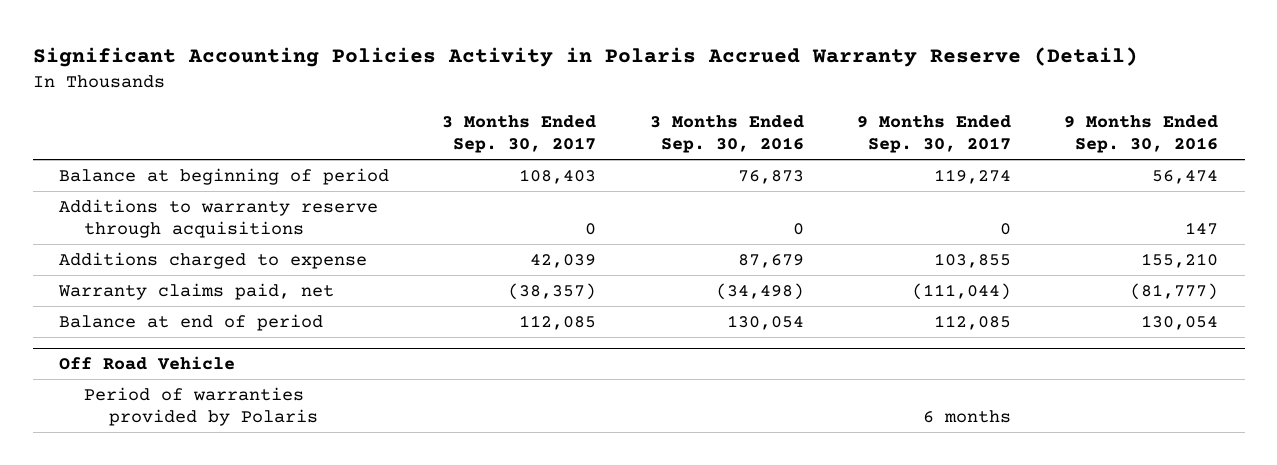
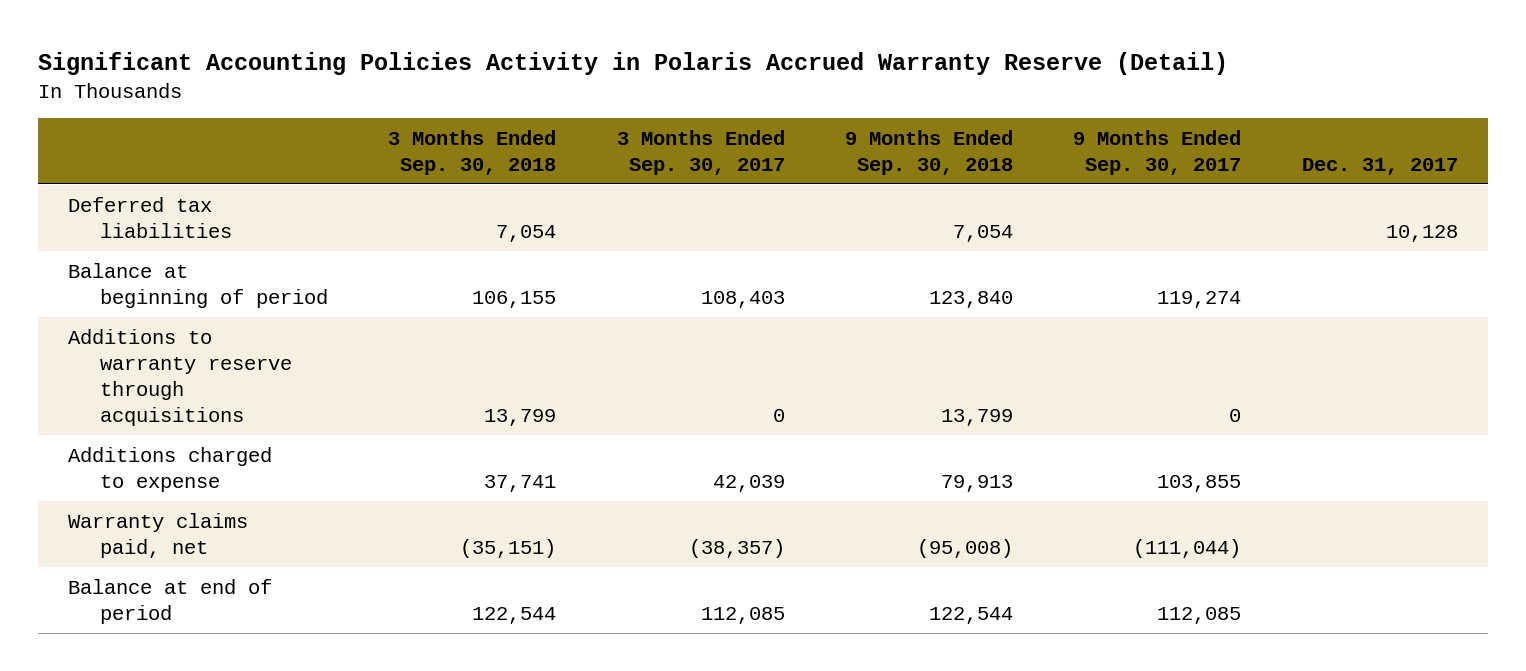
- | 3 Months Ended Sep. 30, 2017 | 3 Months Ended Sep. 30, 2016 | 9 Months Ended Sep. 30, 2017 | 9 Months Ended Sep. 30, 2016
+ | 3 Months Ended Sep. 30, 2018 | 3 Months Ended Sep. 30, 2017 | 9 Months Ended Sep. 30, 2018 | 9 Months Ended Sep. 30, 2017 | Dec. 31, 2017
+ Deferred tax liabilities | 7,054 | | 7,054 | | 10,128
- Off Road Vehicle
- Period of warranties provided by Polaris | | | 6 months |

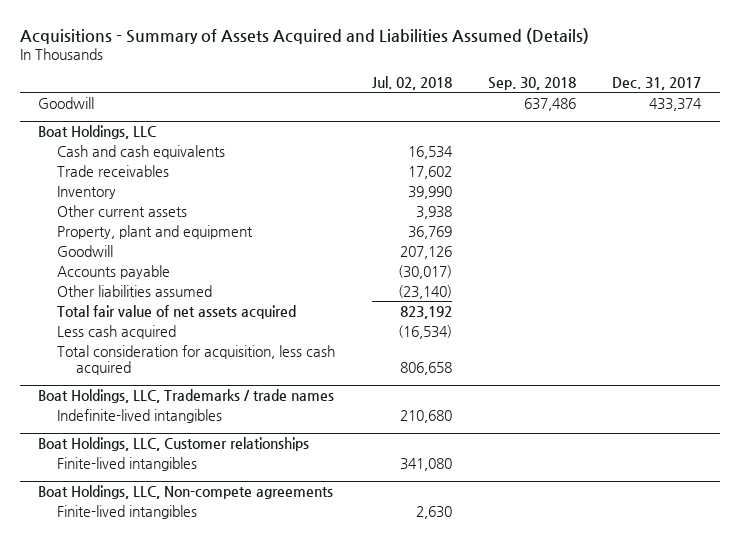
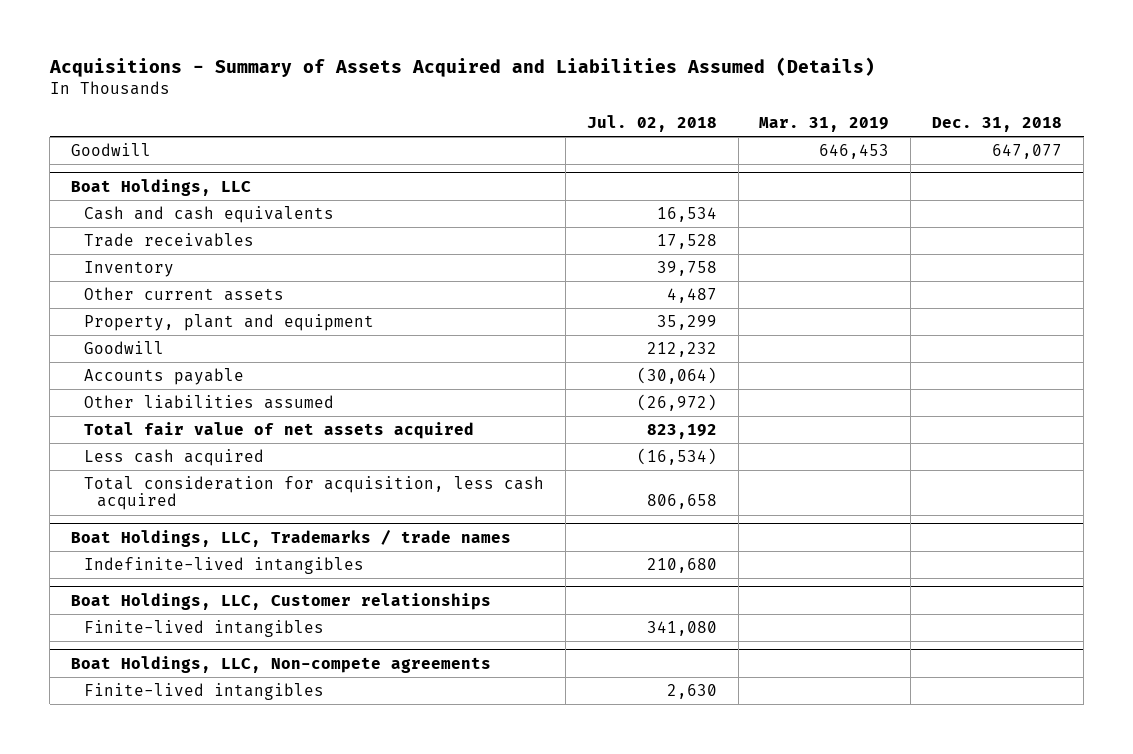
- | Jul. 02, 2018 | Sep. 30, 2018 | Dec. 31, 2017
+ | Jul. 02, 2018 | Mar. 31, 2019 | Dec. 31, 2018
@ Boat Holdings, LLC
- Trade receivables | 17,602 | |
- Inventory | 39,990 | |
- Other current assets | 3,938 | |
- Property, plant and equipment | 36,769 | |
- Goodwill | 207,126 | |
- Accounts payable | (30,017) | |
- Other liabilities assumed | (23,140) | |
+ Trade receivables | 17,528 | |
+ Inventory | 39,758 | |
+ Other current assets | 4,487 | |
+ Property, plant and equipment | 35,299 | |
+ Goodwill | 212,232 | |
+ Accounts payable | (30,064) | |
+ Other liabilities assumed | (26,972) | |

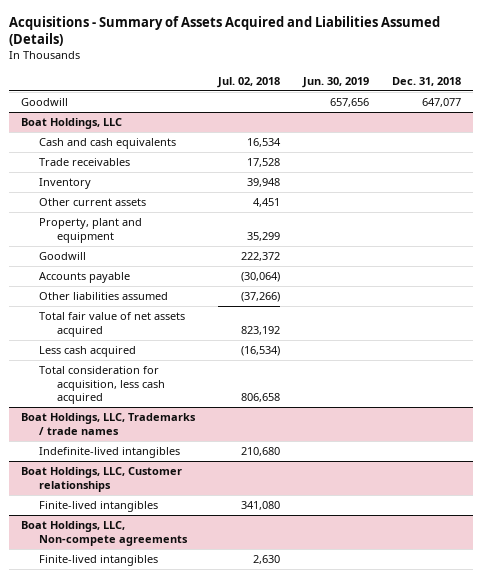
- | Jul. 02, 2018 | Mar. 31, 2019 | Dec. 31, 2018
+ | Jul. 02, 2018 | Jun. 30, 2019 | Dec. 31, 2018
@ Boat Holdings, LLC
- Inventory | 39,758 | |
- Other current assets | 4,487 | |
+ Inventory | 39,948 | |
+ Other current assets | 4,451 | |
- Goodwill | 212,232 | |
+ Goodwill | 222,372 | |
- Other liabilities assumed | (26,972) | |
+ Other liabilities assumed | (37,266) | |

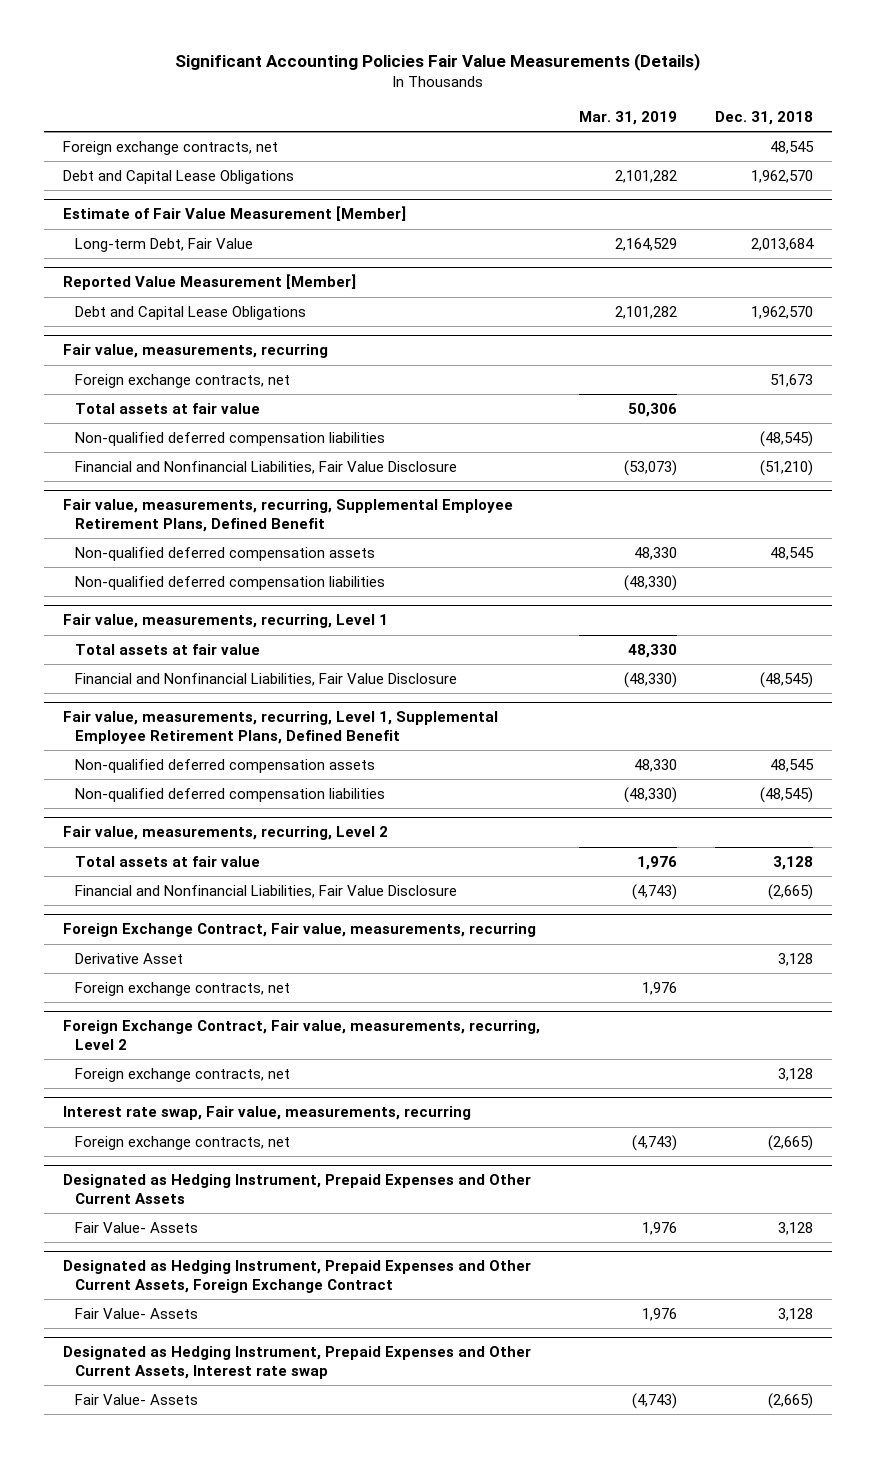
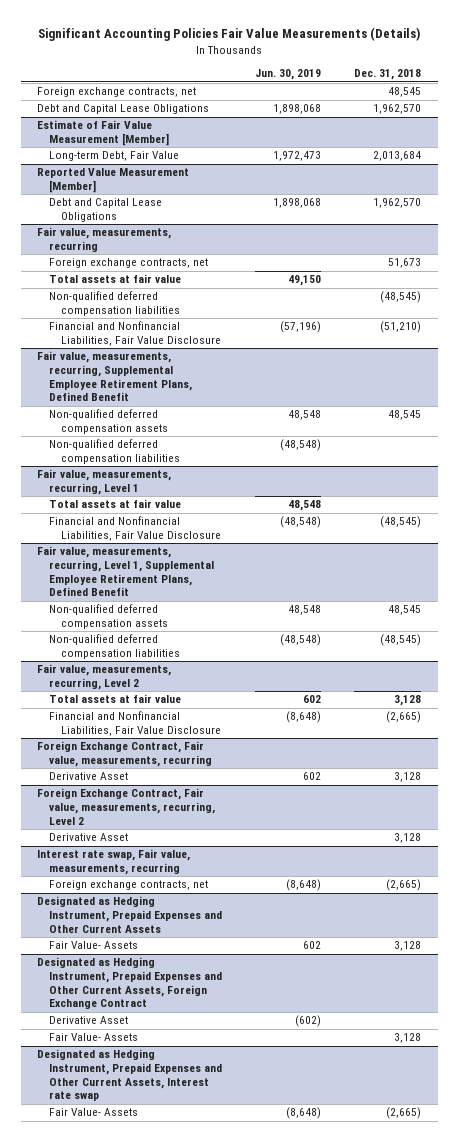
- | Mar. 31, 2019 | Dec. 31, 2018
+ | Jun. 30, 2019 | Dec. 31, 2018
@ Foreign Exchange Contract, Fair value, measurements, recurring
- Foreign exchange contracts, net | 1,976 |
@ Foreign Exchange Contract, Fair value, measurements, recurring, Level 2
- Foreign exchange contracts, net | | 3,128
+ Derivative Asset | | 3,128
@ Designated as Hedging Instrument, Prepaid Expenses and Other Current Assets, Foreign Exchange Contract
+ Derivative Asset | (602) |

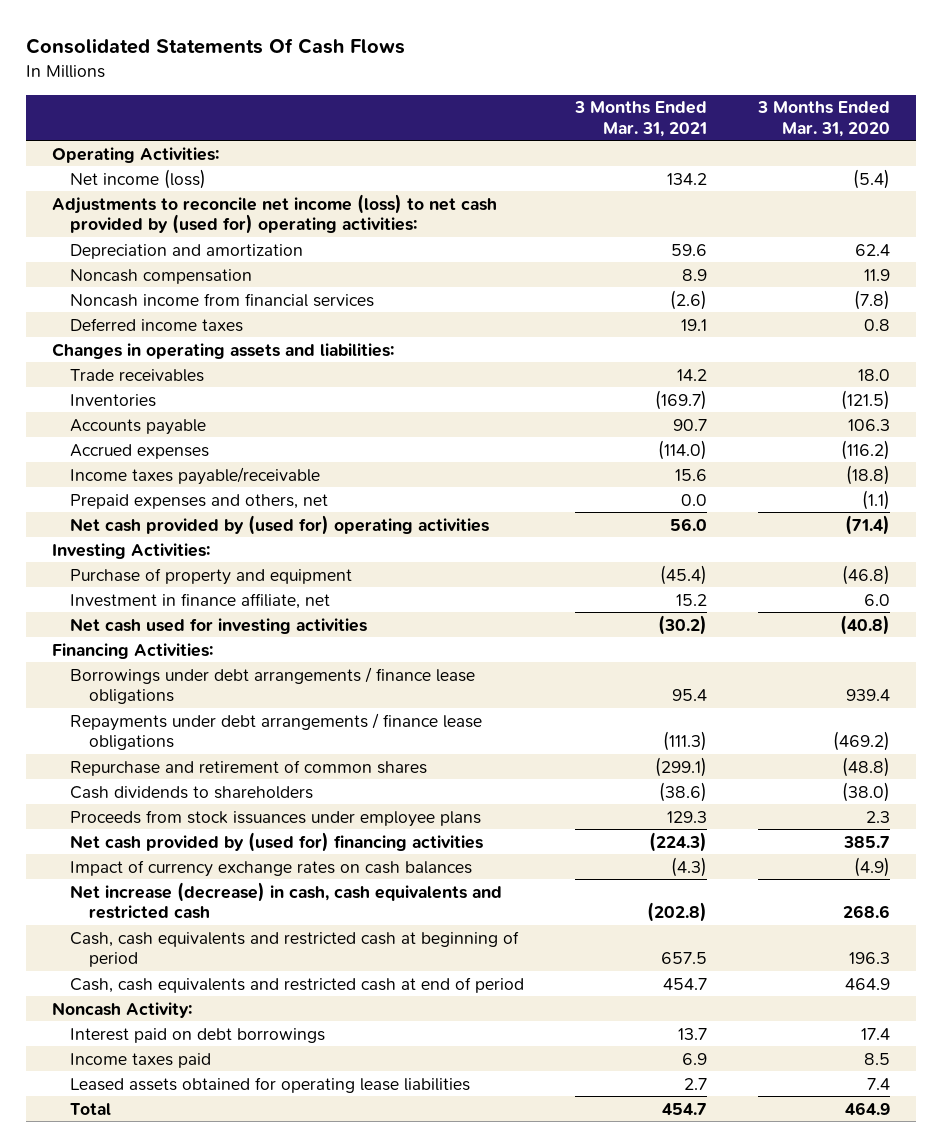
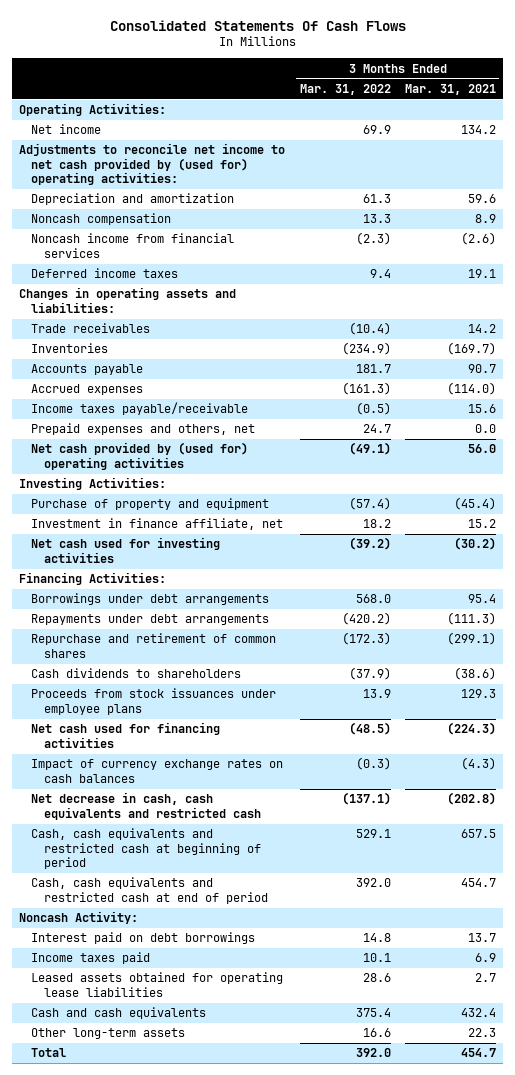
- | 3 Months Ended Mar. 31, 2021 | 3 Months Ended Mar. 31, 2020
+ | 3 Months Ended Mar. 31, 2022 | 3 Months Ended Mar. 31, 2021
- Net income (loss) | 134.2 | (5.4)
- Adjustments to reconcile net income (loss) to net cash provided by (used for) operating activities:
+ Net income | 69.9 | 134.2
+ Adjustments to reconcile net income to net cash provided by (used for) operating activities:
- Borrowings under debt arrangements / finance lease obligations | 95.4 | 939.4
- Repayments under debt arrangements / finance lease obligations | (111.3) | (469.2)
+ Borrowings under debt arrangements | 568.0 | 95.4
+ Repayments under debt arrangements | (420.2) | (111.3)
- Net cash provided by (used for) financing activities | (224.3) | 385.7
+ Net cash used for financing activities | (48.5) | (224.3)
- Net increase (decrease) in cash, cash equivalents and restricted cash | (202.8) | 268.6
+ Net decrease in cash, cash equivalents and restricted cash | (137.1) | (202.8)
+ Cash and cash equivalents | 375.4 | 432.4
+ Other long-term assets | 16.6 | 22.3

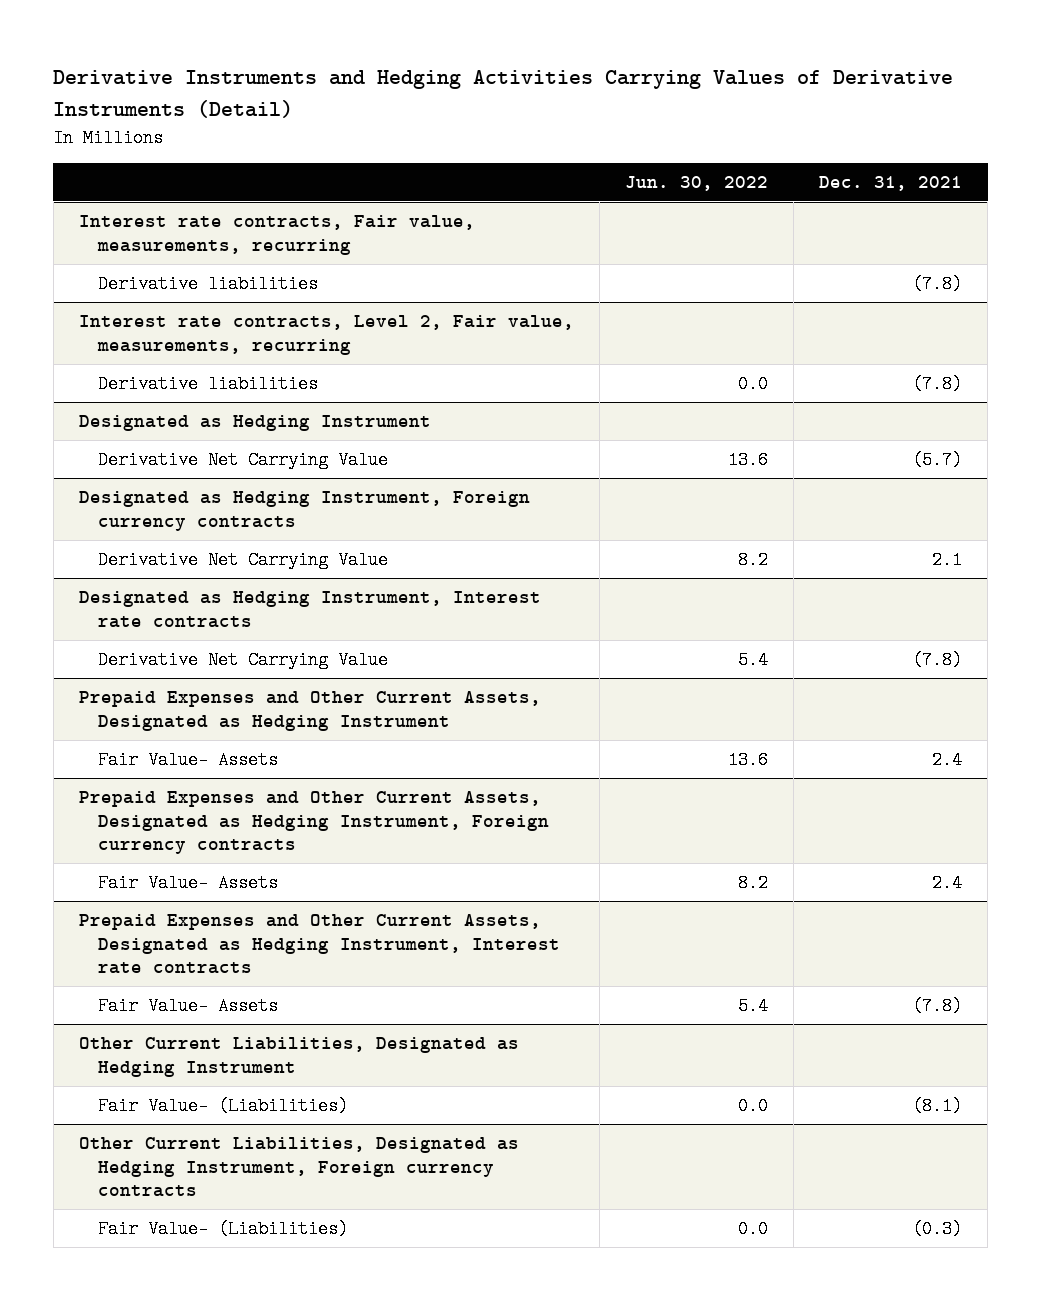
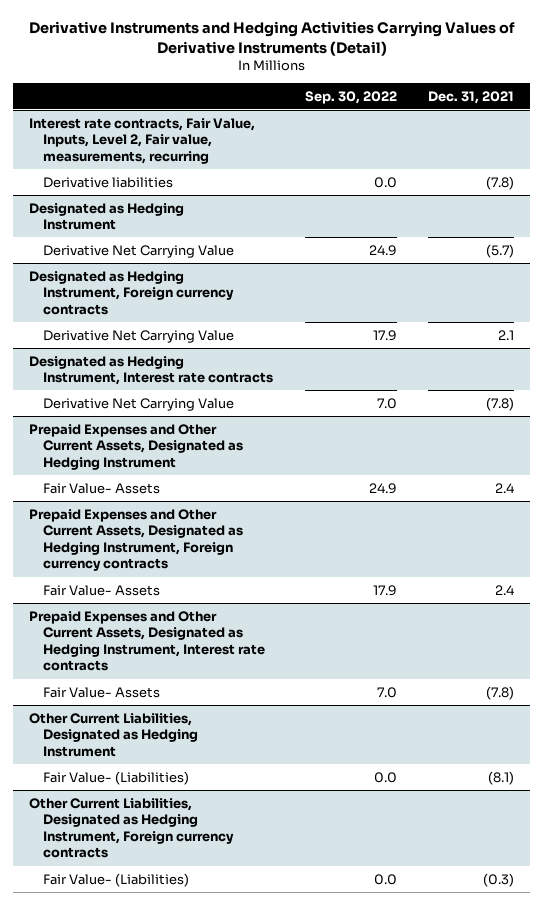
- | Jun. 30, 2022 | Dec. 31, 2021
+ | Sep. 30, 2022 | Dec. 31, 2021
- Interest rate contracts, Fair value, measurements, recurring
- Derivative liabilities | | (7.8)
- Interest rate contracts, Level 2, Fair value, measurements, recurring
+ Interest rate contracts, Fair Value, Inputs, Level 2, Fair value, measurements, recurring

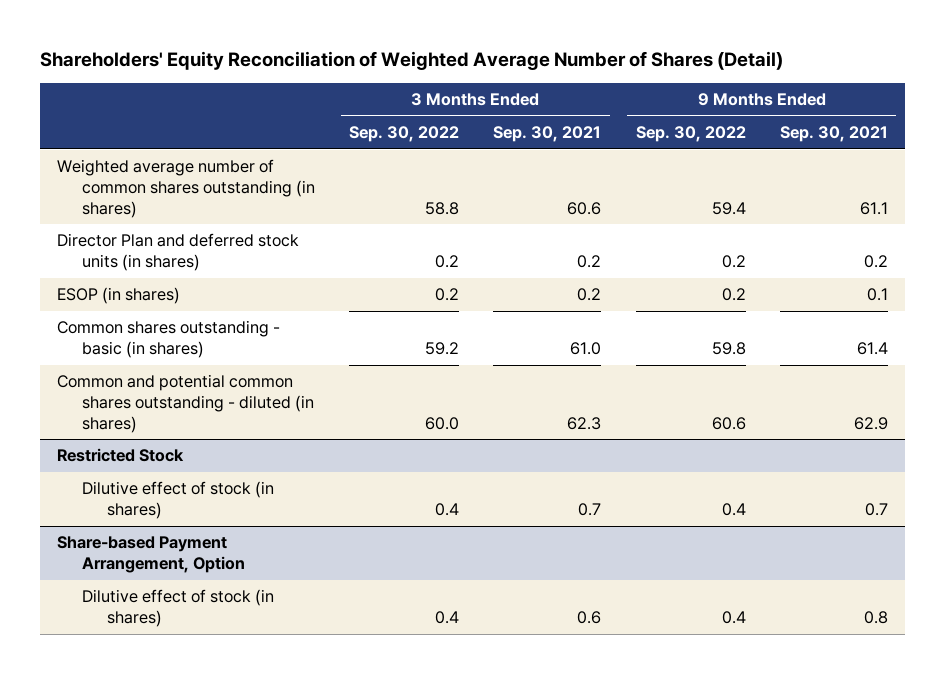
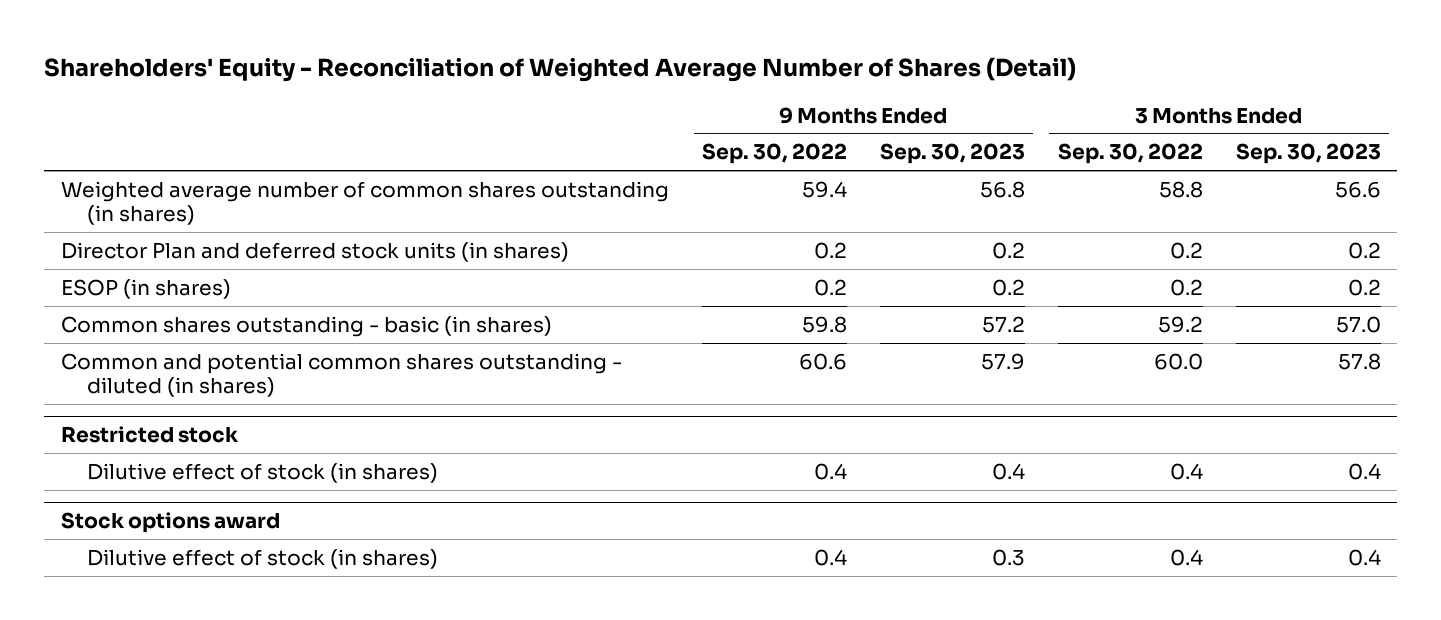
- Shareholders' Equity Reconciliation of Weighted Average Number of Shares (Detail)
+ Shareholders' Equity - Reconciliation of Weighted Average Number of Shares (Detail)
- | 3 Months Ended Sep. 30, 2022 | 3 Months Ended Sep. 30, 2021 | 9 Months Ended Sep. 30, 2022 | 9 Months Ended Sep. 30, 2021
+ | 9 Months Ended Sep. 30, 2022 | 9 Months Ended Sep. 30, 2023 | 3 Months Ended Sep. 30, 2022 | 3 Months Ended Sep. 30, 2023
- Restricted Stock
+ Restricted stock
- Share-based Payment Arrangement, Option
+ Stock options award

